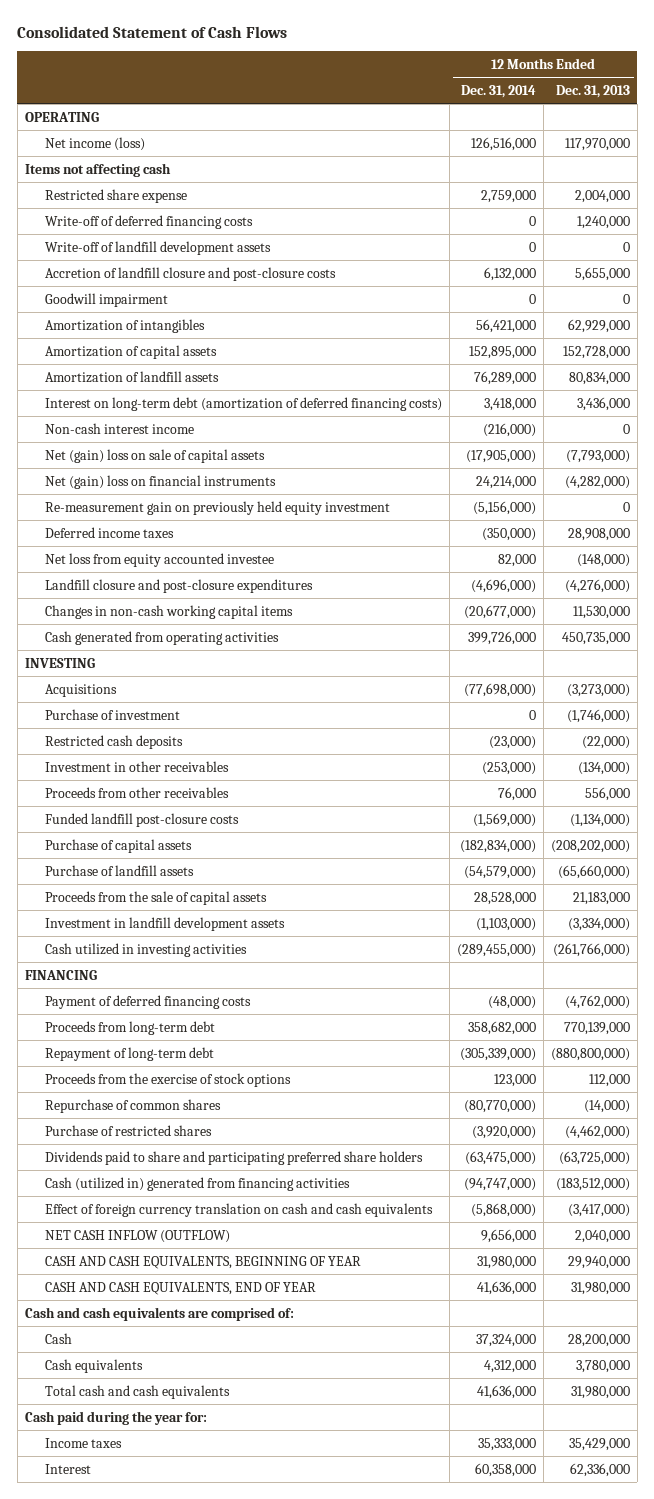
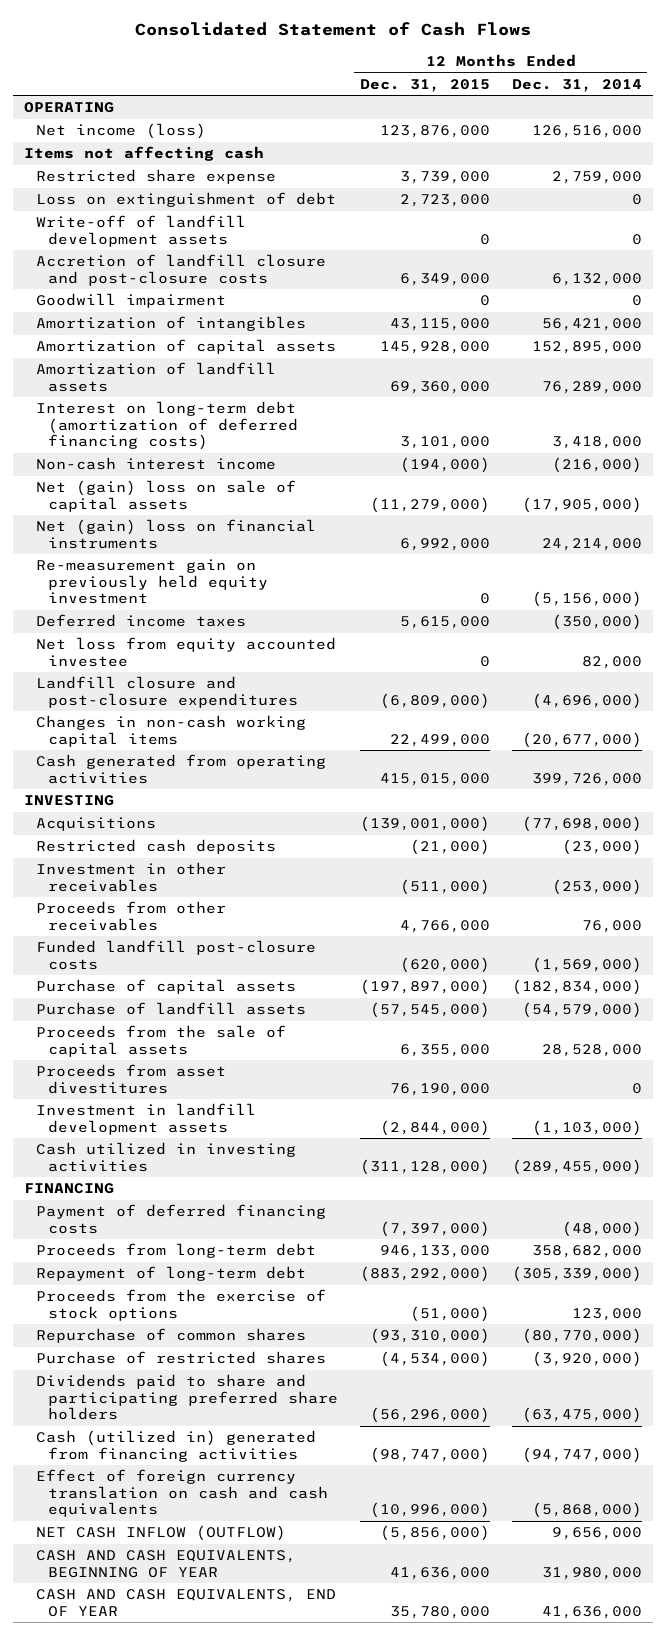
- | 12 Months Ended Dec. 31, 2014 | 12 Months Ended Dec. 31, 2013
+ | 12 Months Ended Dec. 31, 2015 | 12 Months Ended Dec. 31, 2014
- Write-off of deferred financing costs | 0 | 1,240,000
+ Loss on extinguishment of debt | 2,723,000 | 0
- Purchase of investment | 0 | (1,746,000)
+ Proceeds from asset divestitures | 76,190,000 | 0
- Cash and cash equivalents are comprised of:
- Cash | 37,324,000 | 28,200,000
- Cash equivalents | 4,312,000 | 3,780,000
- Total cash and cash equivalents | 41,636,000 | 31,980,000
- Cash paid during the year for:
- Income taxes | 35,333,000 | 35,429,000
- Interest | 60,358,000 | 62,336,000

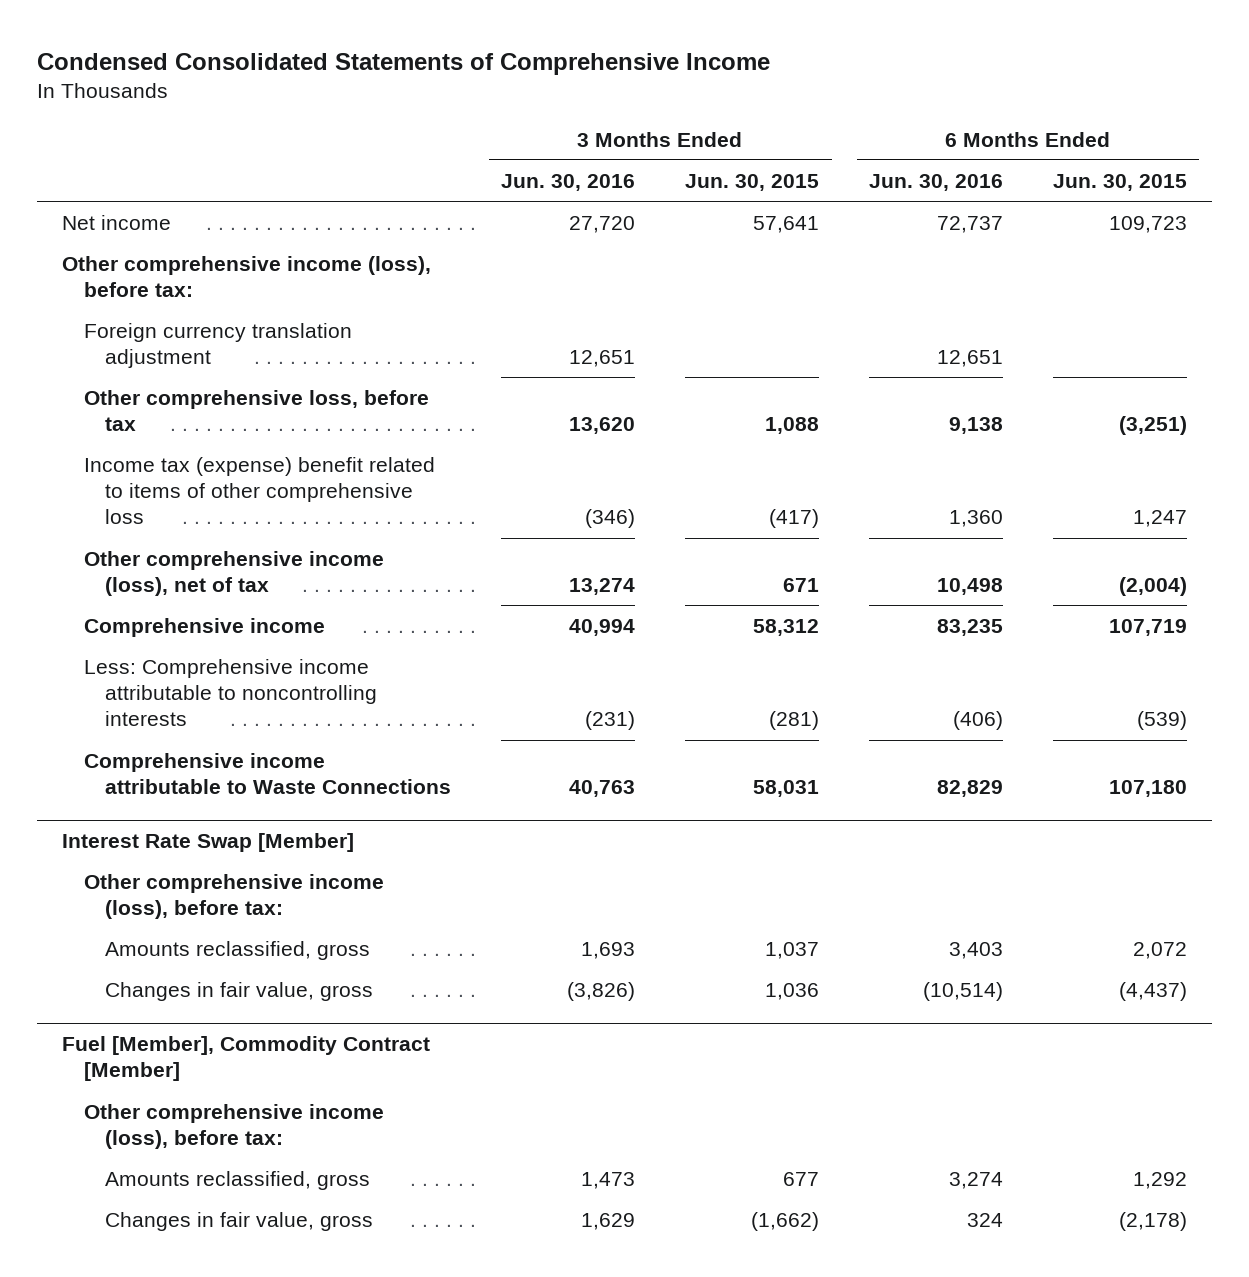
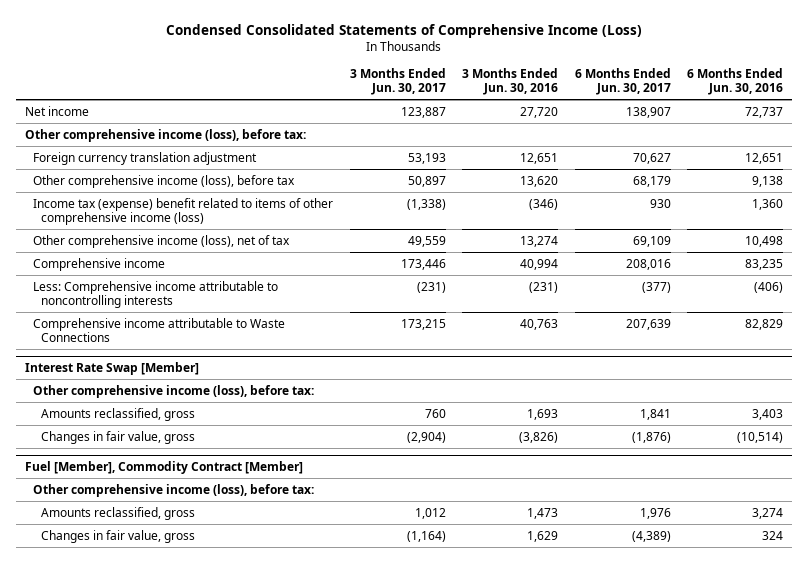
- Condensed Consolidated Statements of Comprehensive Income
+ Condensed Consolidated Statements of Comprehensive Income (Loss)
- | 3 Months Ended Jun. 30, 2016 | 3 Months Ended Jun. 30, 2015 | 6 Months Ended Jun. 30, 2016 | 6 Months Ended Jun. 30, 2015
+ | 3 Months Ended Jun. 30, 2017 | 3 Months Ended Jun. 30, 2016 | 6 Months Ended Jun. 30, 2017 | 6 Months Ended Jun. 30, 2016
- Other comprehensive loss, before tax | 13,620 | 1,088 | 9,138 | (3,251)
- Income tax (expense) benefit related to items of other comprehensive loss | (346) | (417) | 1,360 | 1,247
+ Other comprehensive income (loss), before tax | 50,897 | 13,620 | 68,179 | 9,138
+ Income tax (expense) benefit related to items of other comprehensive income (loss) | (1,338) | (346) | 930 | 1,360

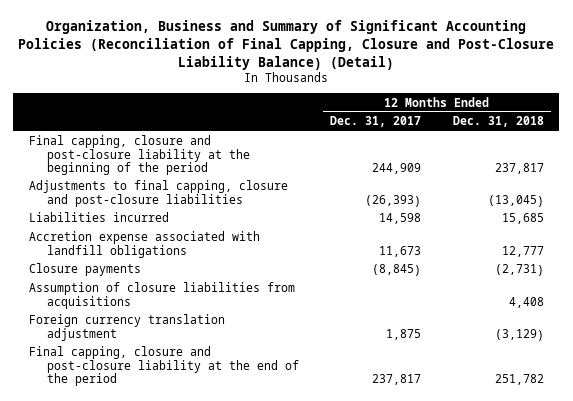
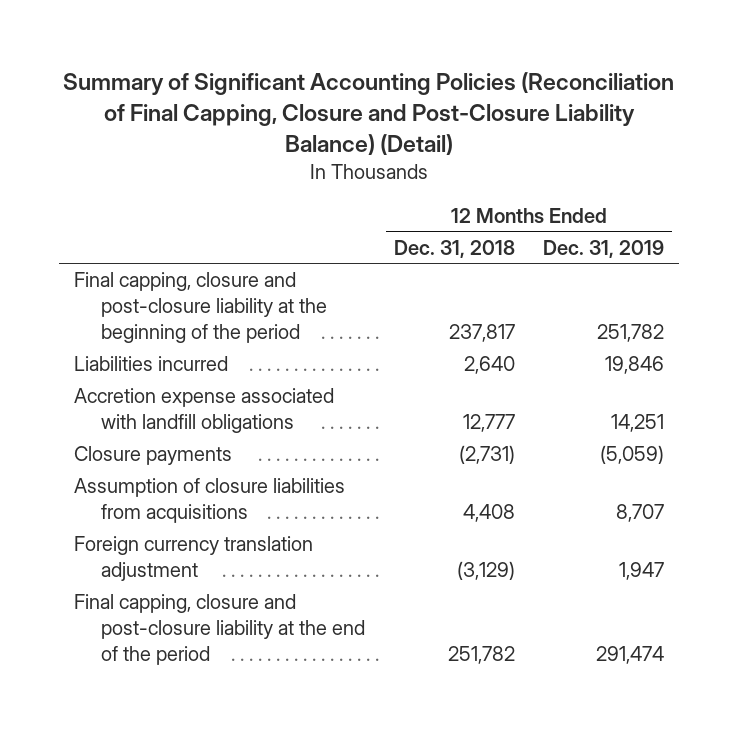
- Organization, Business and Summary of Significant Accounting Policies (Reconciliation of Final Capping, Closure and Post-Closure Liability Balance) (Detail)
+ Summary of Significant Accounting Policies (Reconciliation of Final Capping, Closure and Post-Closure Liability Balance) (Detail)
- | 12 Months Ended Dec. 31, 2017 | 12 Months Ended Dec. 31, 2018
+ | 12 Months Ended Dec. 31, 2018 | 12 Months Ended Dec. 31, 2019
- Adjustments to final capping, closure and post-closure liabilities | (26,393) | (13,045)
- Liabilities incurred | 14,598 | 15,685
+ Liabilities incurred | 2,640 | 19,846

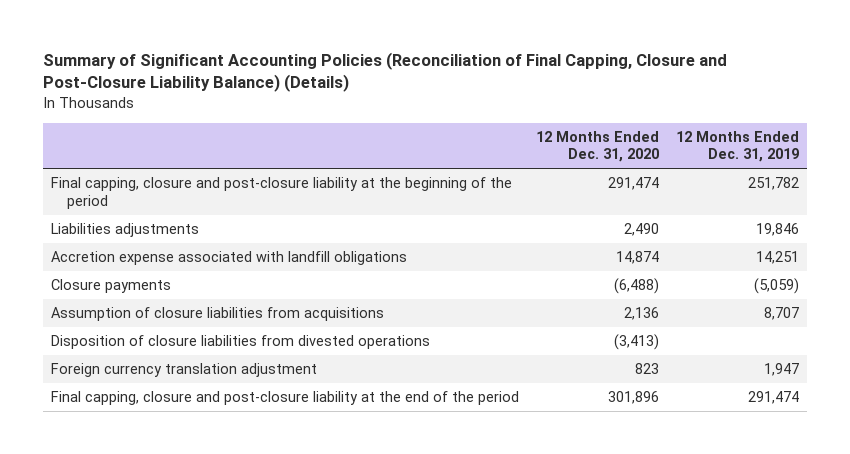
- Summary of Significant Accounting Policies (Reconciliation of Final Capping, Closure and Post-Closure Liability Balance) (Detail)
+ Summary of Significant Accounting Policies (Reconciliation of Final Capping, Closure and Post-Closure Liability Balance) (Details)
- | 12 Months Ended Dec. 31, 2018 | 12 Months Ended Dec. 31, 2019
+ | 12 Months Ended Dec. 31, 2020 | 12 Months Ended Dec. 31, 2019
- Liabilities incurred | 2,640 | 19,846
+ Liabilities adjustments | 2,490 | 19,846
+ Disposition of closure liabilities from divested operations | (3,413) |

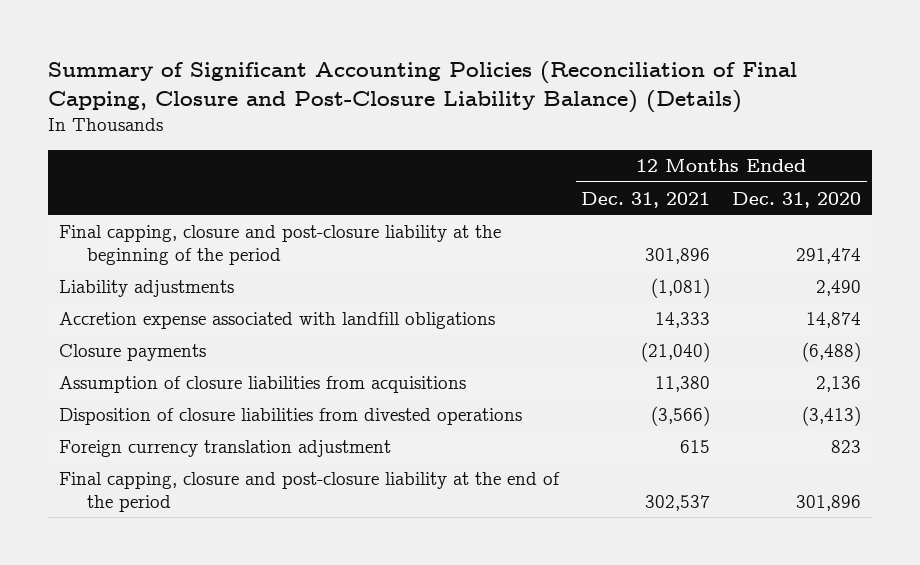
- | 12 Months Ended Dec. 31, 2020 | 12 Months Ended Dec. 31, 2019
+ | 12 Months Ended Dec. 31, 2021 | 12 Months Ended Dec. 31, 2020
- Liabilities adjustments | 2,490 | 19,846
+ Liability adjustments | (1,081) | 2,490

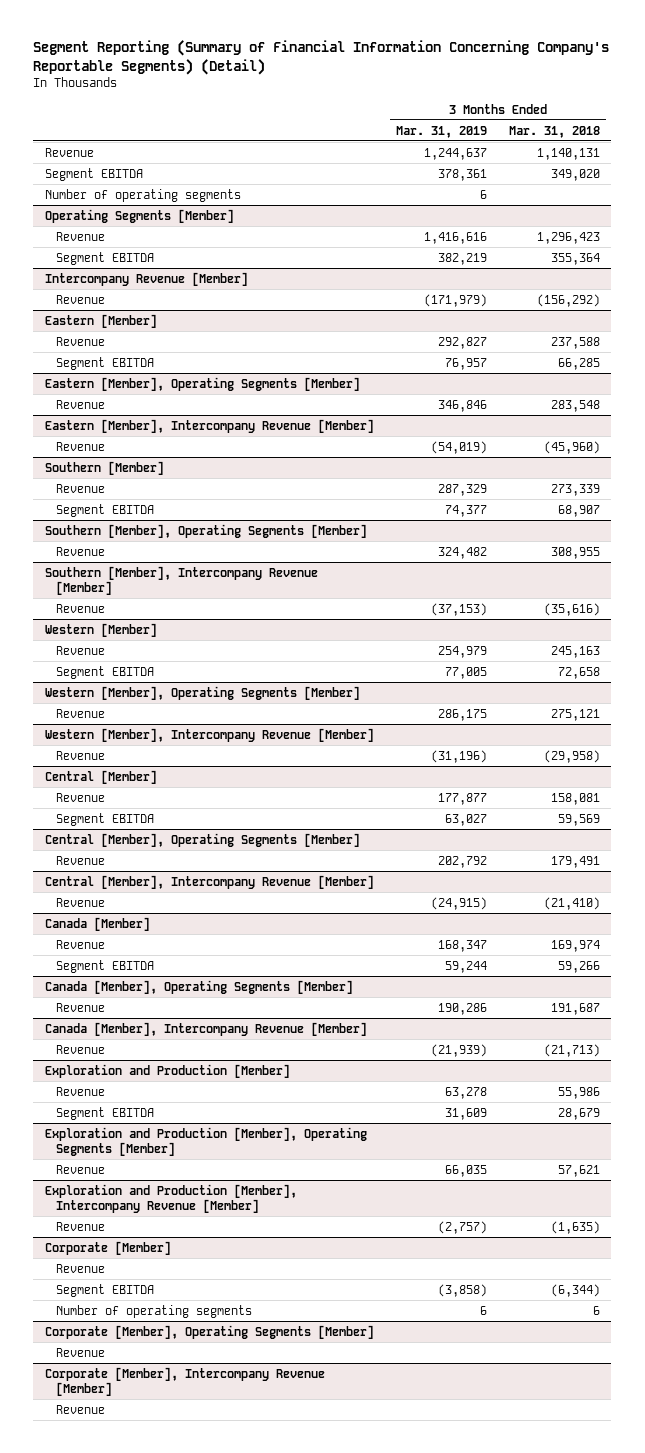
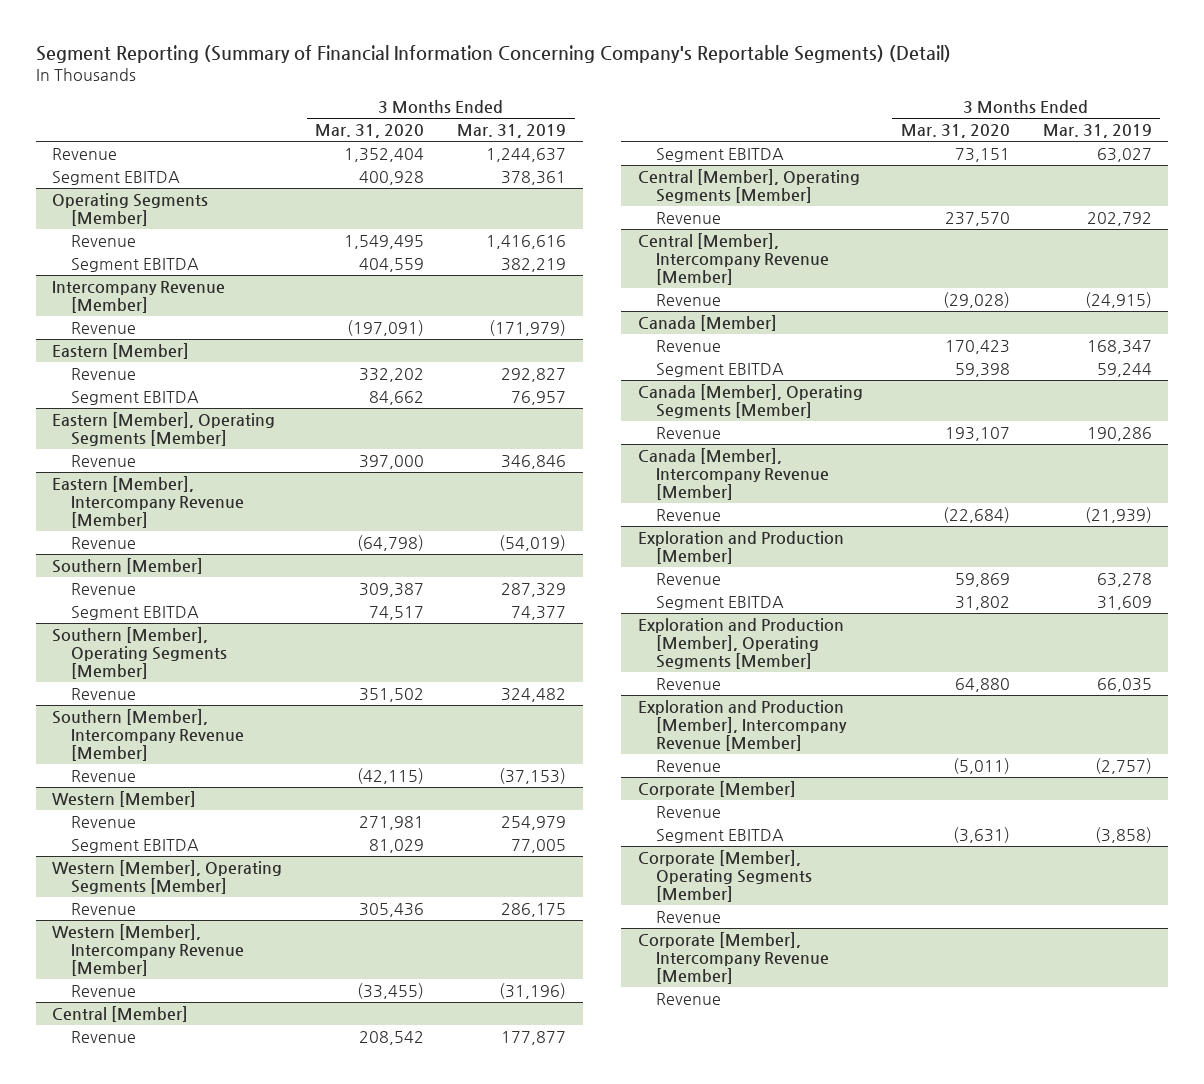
- | 3 Months Ended Mar. 31, 2019 | 3 Months Ended Mar. 31, 2018
+ | 3 Months Ended Mar. 31, 2020 | 3 Months Ended Mar. 31, 2019
- Number of operating segments | 6 |
@ Corporate [Member]
- Number of operating segments | 6 | 6

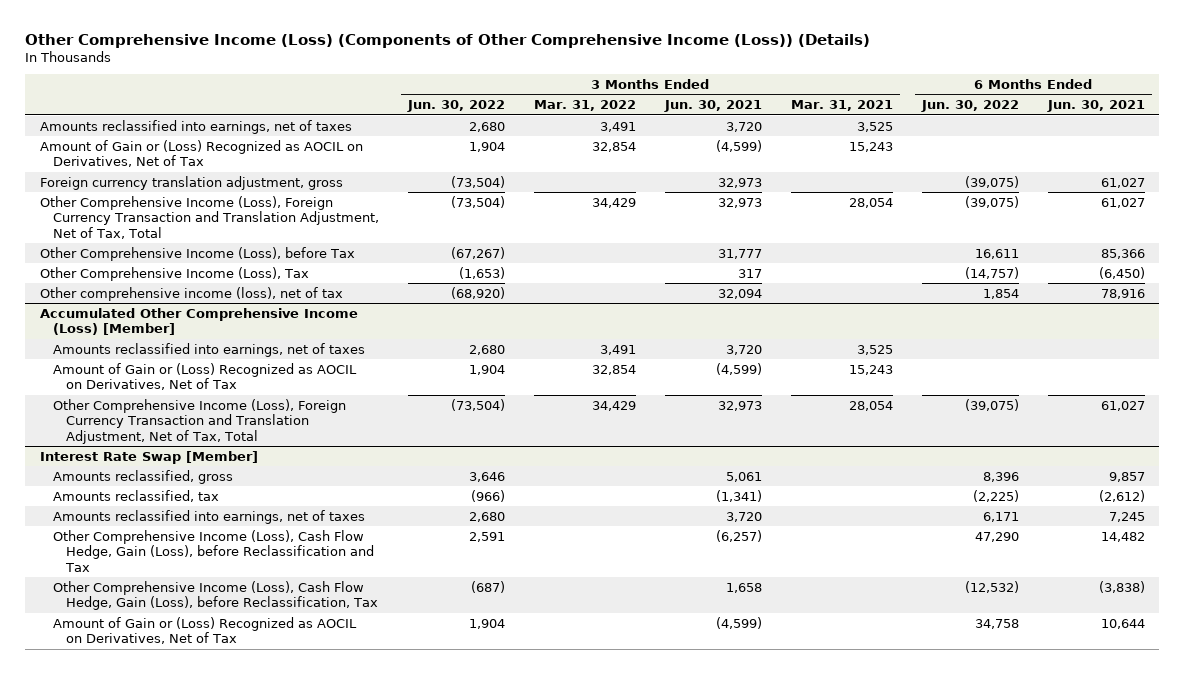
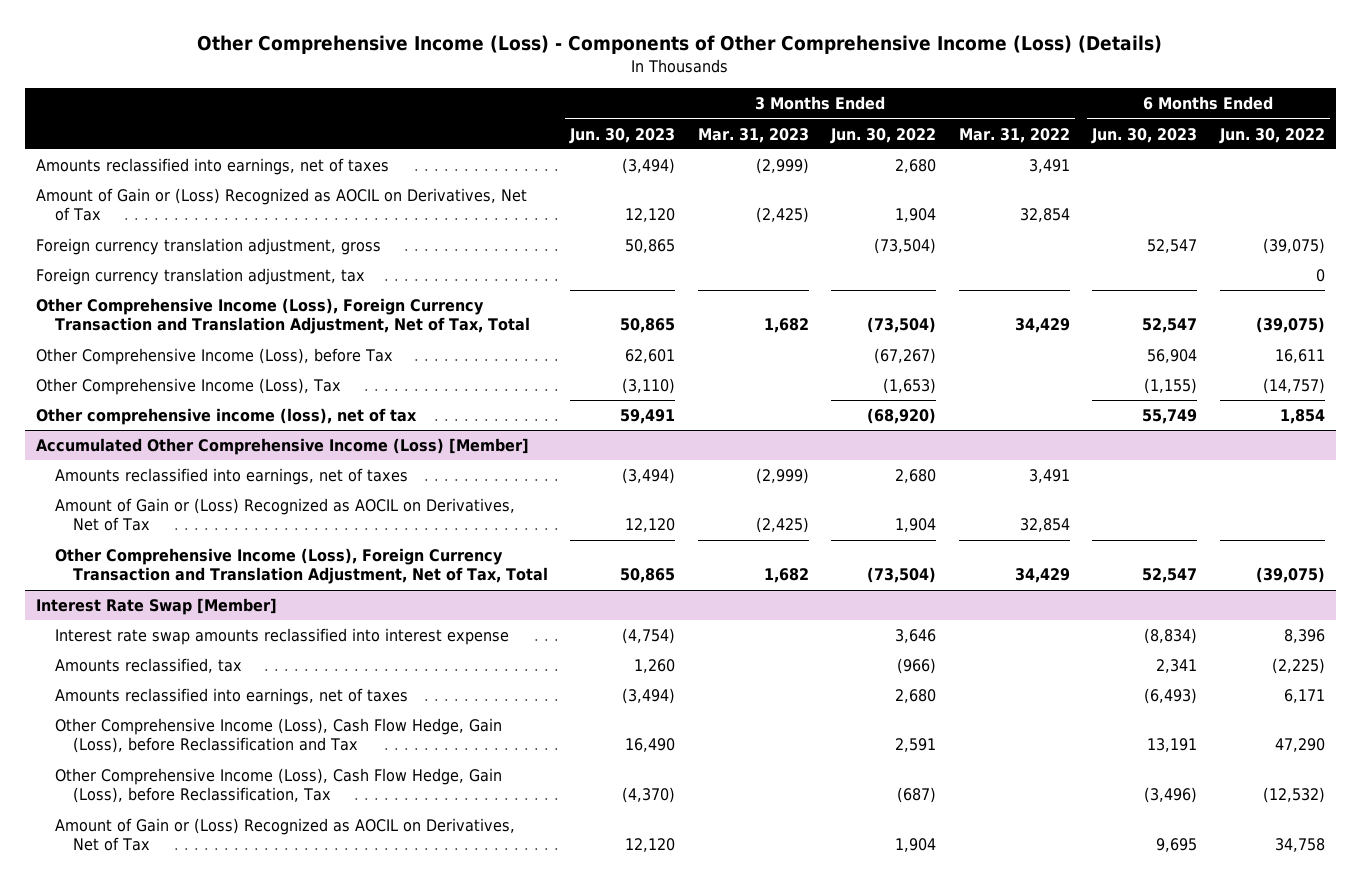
- Other Comprehensive Income (Loss) (Components of Other Comprehensive Income (Loss)) (Details)
+ Other Comprehensive Income (Loss) - Components of Other Comprehensive Income (Loss) (Details)
- | 3 Months Ended Jun. 30, 2022 | 3 Months Ended Mar. 31, 2022 | 3 Months Ended Jun. 30, 2021 | 3 Months Ended Mar. 31, 2021 | 6 Months Ended Jun. 30, 2022 | 6 Months Ended Jun. 30, 2021
+ | 3 Months Ended Jun. 30, 2023 | 3 Months Ended Mar. 31, 2023 | 3 Months Ended Jun. 30, 2022 | 3 Months Ended Mar. 31, 2022 | 6 Months Ended Jun. 30, 2023 | 6 Months Ended Jun. 30, 2022
+ Foreign currency translation adjustment, tax | | | | | | 0
@ Interest Rate Swap [Member]
- Amounts reclassified, gross | 3,646 | | 5,061 | | 8,396 | 9,857
+ Interest rate swap amounts reclassified into interest expense | (4,754) | | 3,646 | | (8,834) | 8,396

